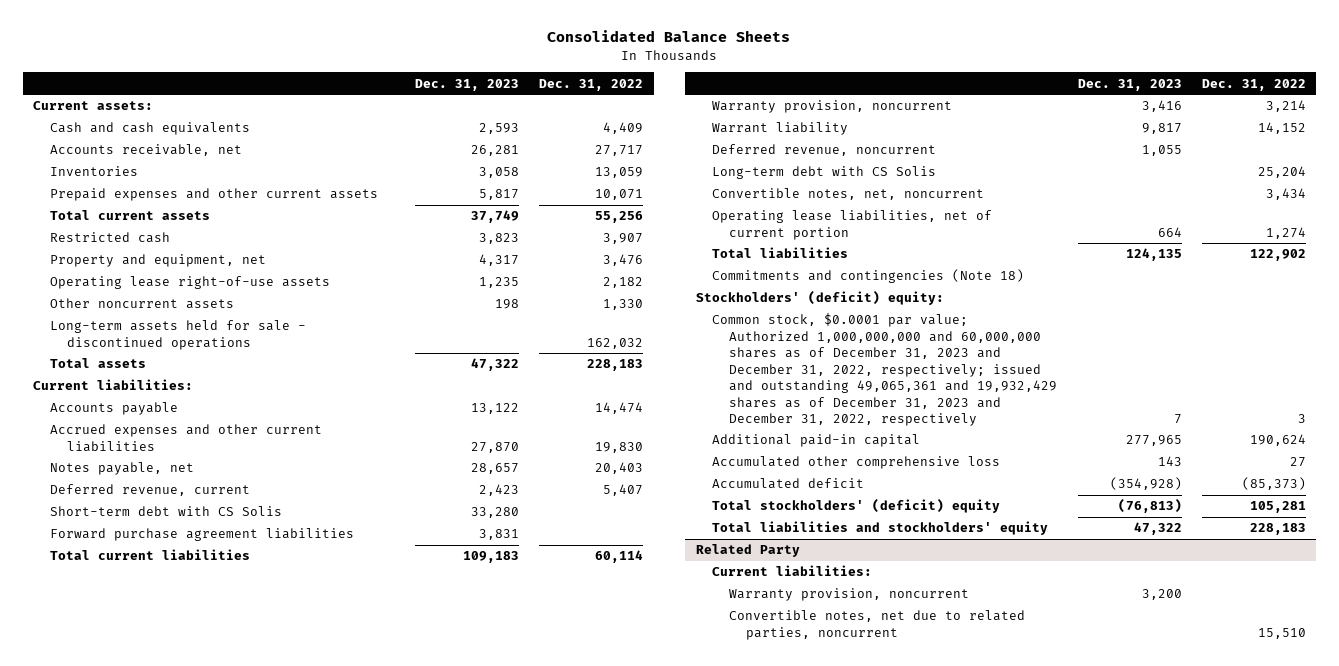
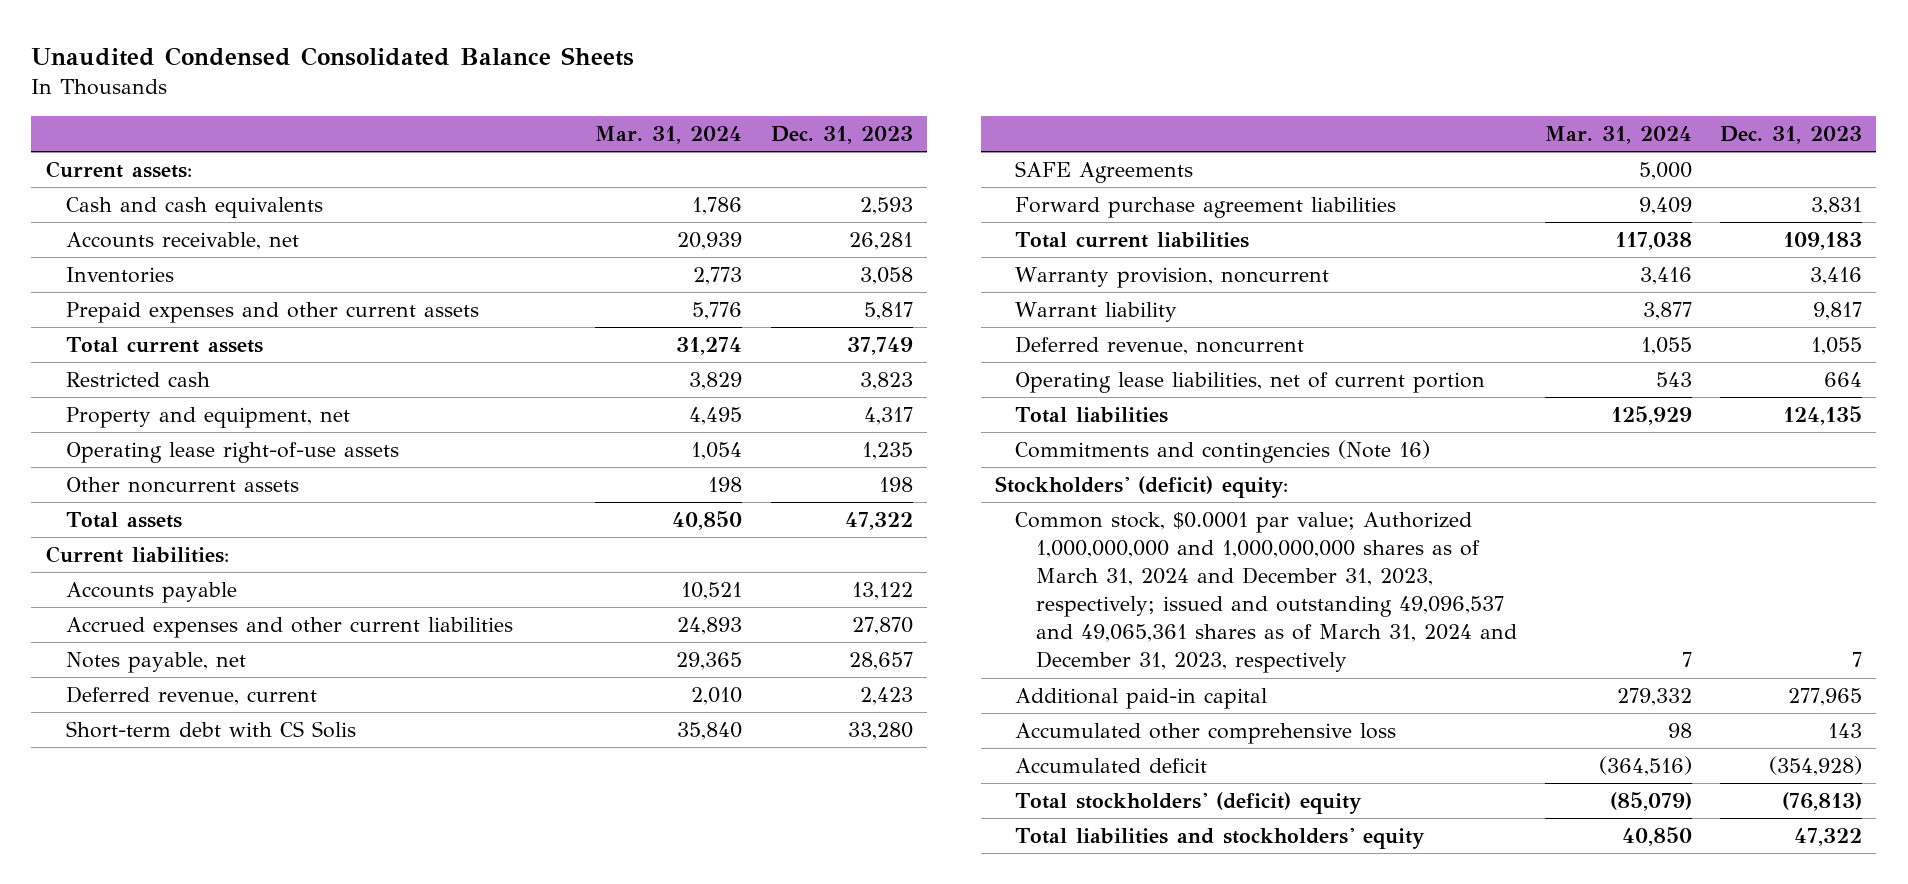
- Consolidated Balance Sheets
+ Unaudited Condensed Consolidated Balance Sheets
- | Dec. 31, 2023 | Dec. 31, 2022
+ | Mar. 31, 2024 | Dec. 31, 2023
- Long-term assets held for sale - discontinued operations | | 162,032
+ SAFE Agreements | 5,000 |
- Long-term debt with CS Solis | | 25,204
- Convertible notes, net, noncurrent | | 3,434
- Commitments and contingencies (Note 18)
+ Commitments and contingencies (Note 16)
- Common stock, $0.0001 par value; Authorized 1,000,000,000 and 60,000,000 shares as of December 31, 2023 and December 31, 2022, respectively; issued and outstanding 49,065,361 and 19,932,429 shares as of December 31, 2023 and December 31, 2022, respectively | 7 | 3
+ Common stock, $0.0001 par value; Authorized 1,000,000,000 and 1,000,000,000 shares as of March 31, 2024 and December 31, 2023, respectively; issued and outstanding 49,096,537 and 49,065,361 shares as of March 31, 2024 and December 31, 2023, respectively | 7 | 7
- Related Party
- Current liabilities:
- Warranty provision, noncurrent | 3,200 |
- Convertible notes, net due to related parties, noncurrent | | 15,510

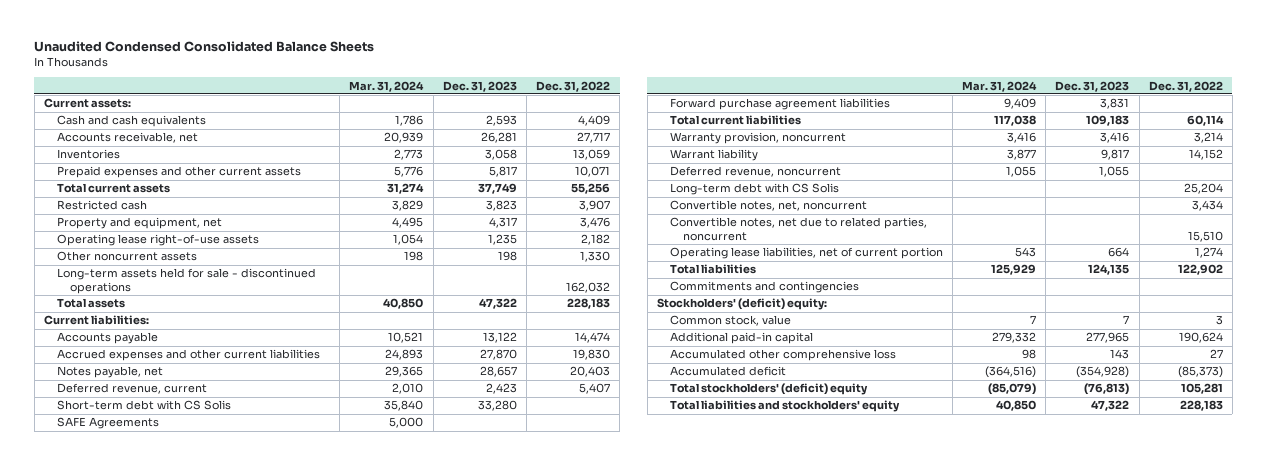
- | Mar. 31, 2024 | Dec. 31, 2023
+ | Mar. 31, 2024 | Dec. 31, 2023 | Dec. 31, 2022
+ Long-term assets held for sale - discontinued operations | | | 162,032
+ Long-term debt with CS Solis | | | 25,204
+ Convertible notes, net, noncurrent | | | 3,434
+ Convertible notes, net due to related parties, noncurrent | | | 15,510
- Commitments and contingencies (Note 16)
+ Commitments and contingencies
- Common stock, $0.0001 par value; Authorized 1,000,000,000 and 1,000,000,000 shares as of March 31, 2024 and December 31, 2023, respectively; issued and outstanding 49,096,537 and 49,065,361 shares as of March 31, 2024 and December 31, 2023, respectively | 7 | 7
+ Common stock, value | 7 | 7 | 3

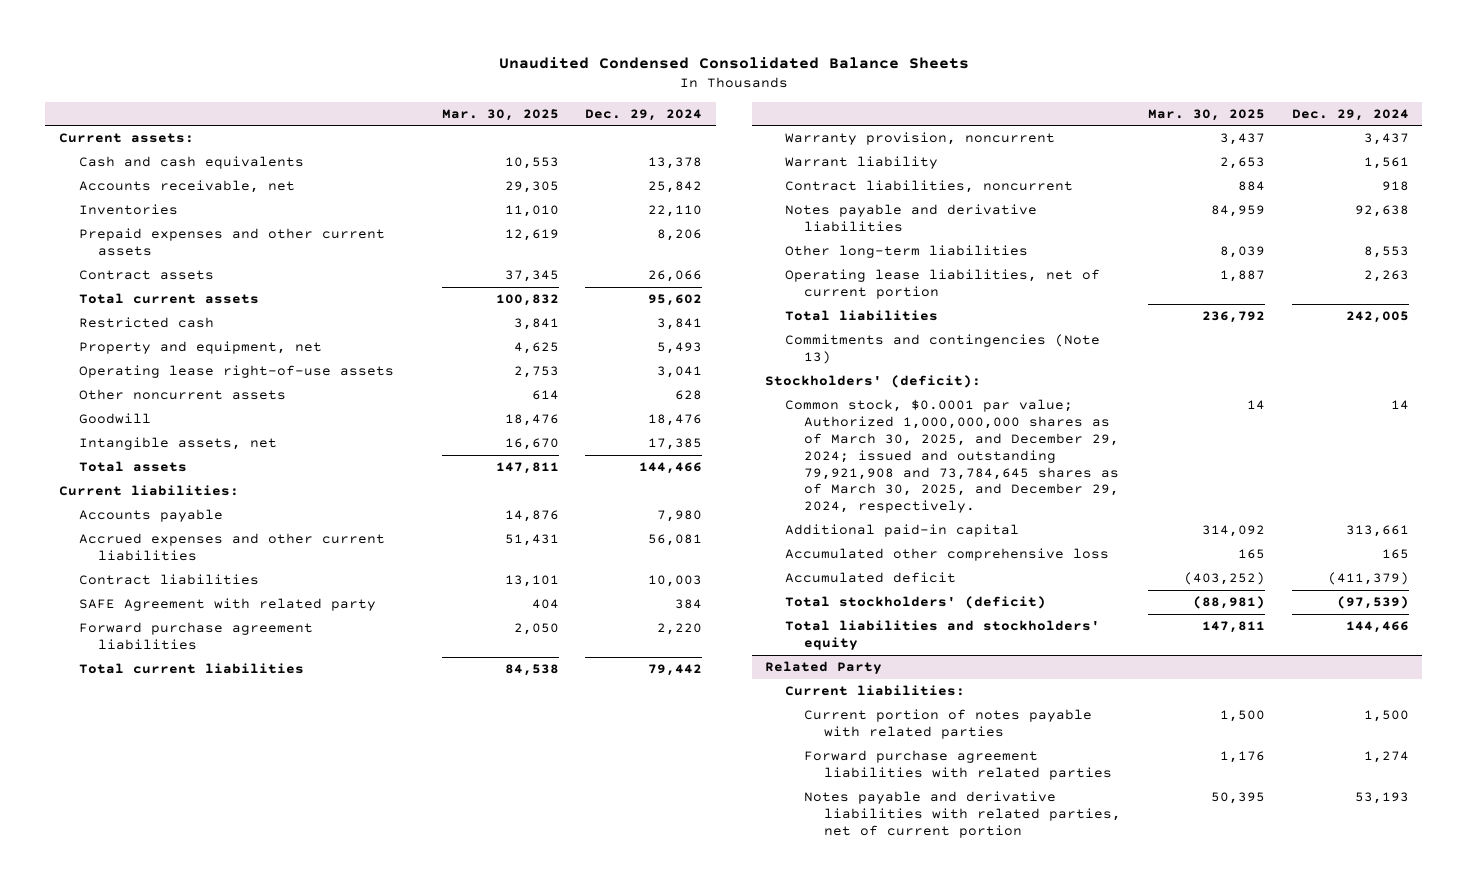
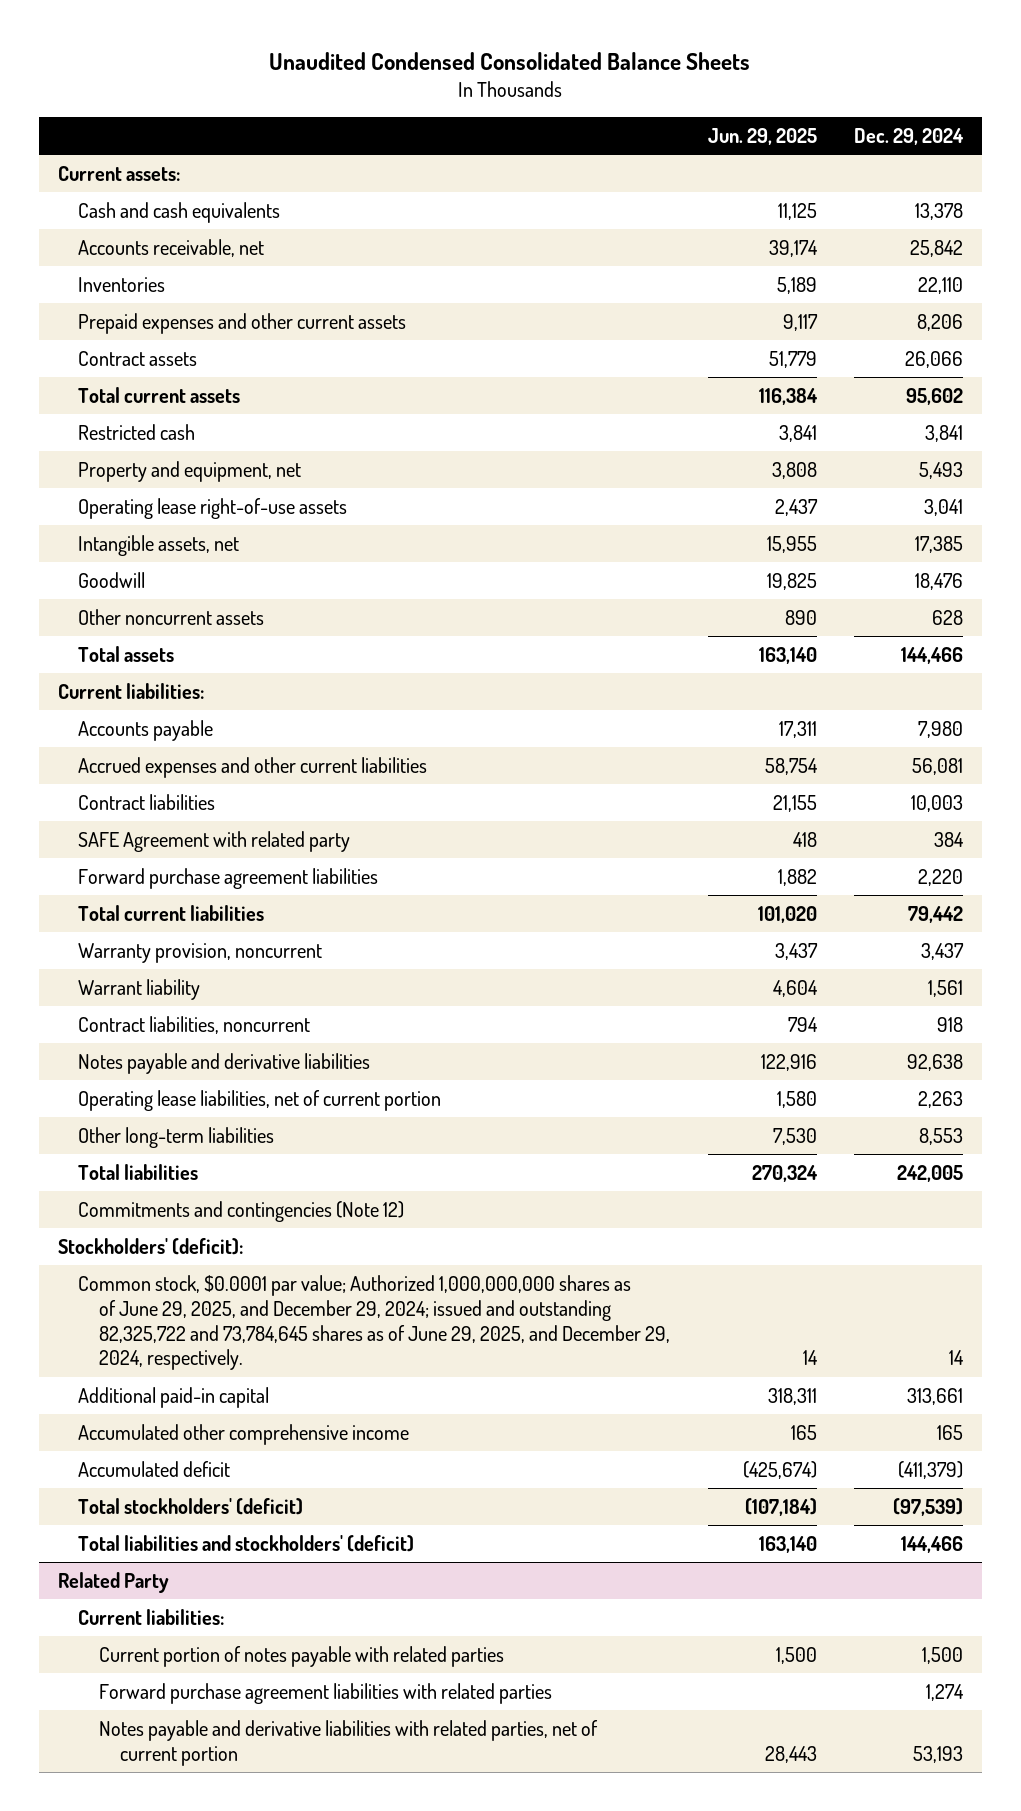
- | Mar. 30, 2025 | Dec. 29, 2024
+ | Jun. 29, 2025 | Dec. 29, 2024
moved down: Goodwill | 19,825 | 18,476
moved down: Other noncurrent assets | 890 | 628
moved down: Other long-term liabilities | 7,530 | 8,553
- Commitments and contingencies (Note 13)
+ Commitments and contingencies (Note 12)
- Common stock, $0.0001 par value; Authorized 1,000,000,000 shares as of March 30, 2025, and December 29, 2024; issued and outstanding 79,921,908 and 73,784,645 shares as of March 30, 2025, and December 29, 2024, respectively. | 14 | 14
+ Common stock, $0.0001 par value; Authorized 1,000,000,000 shares as of June 29, 2025, and December 29, 2024; issued and outstanding 82,325,722 and 73,784,645 shares as of June 29, 2025, and December 29, 2024, respectively. | 14 | 14
- Accumulated other comprehensive loss | 165 | 165
+ Accumulated other comprehensive income | 165 | 165
- Total liabilities and stockholders' equity | 147,811 | 144,466
+ Total liabilities and stockholders' (deficit) | 163,140 | 144,466

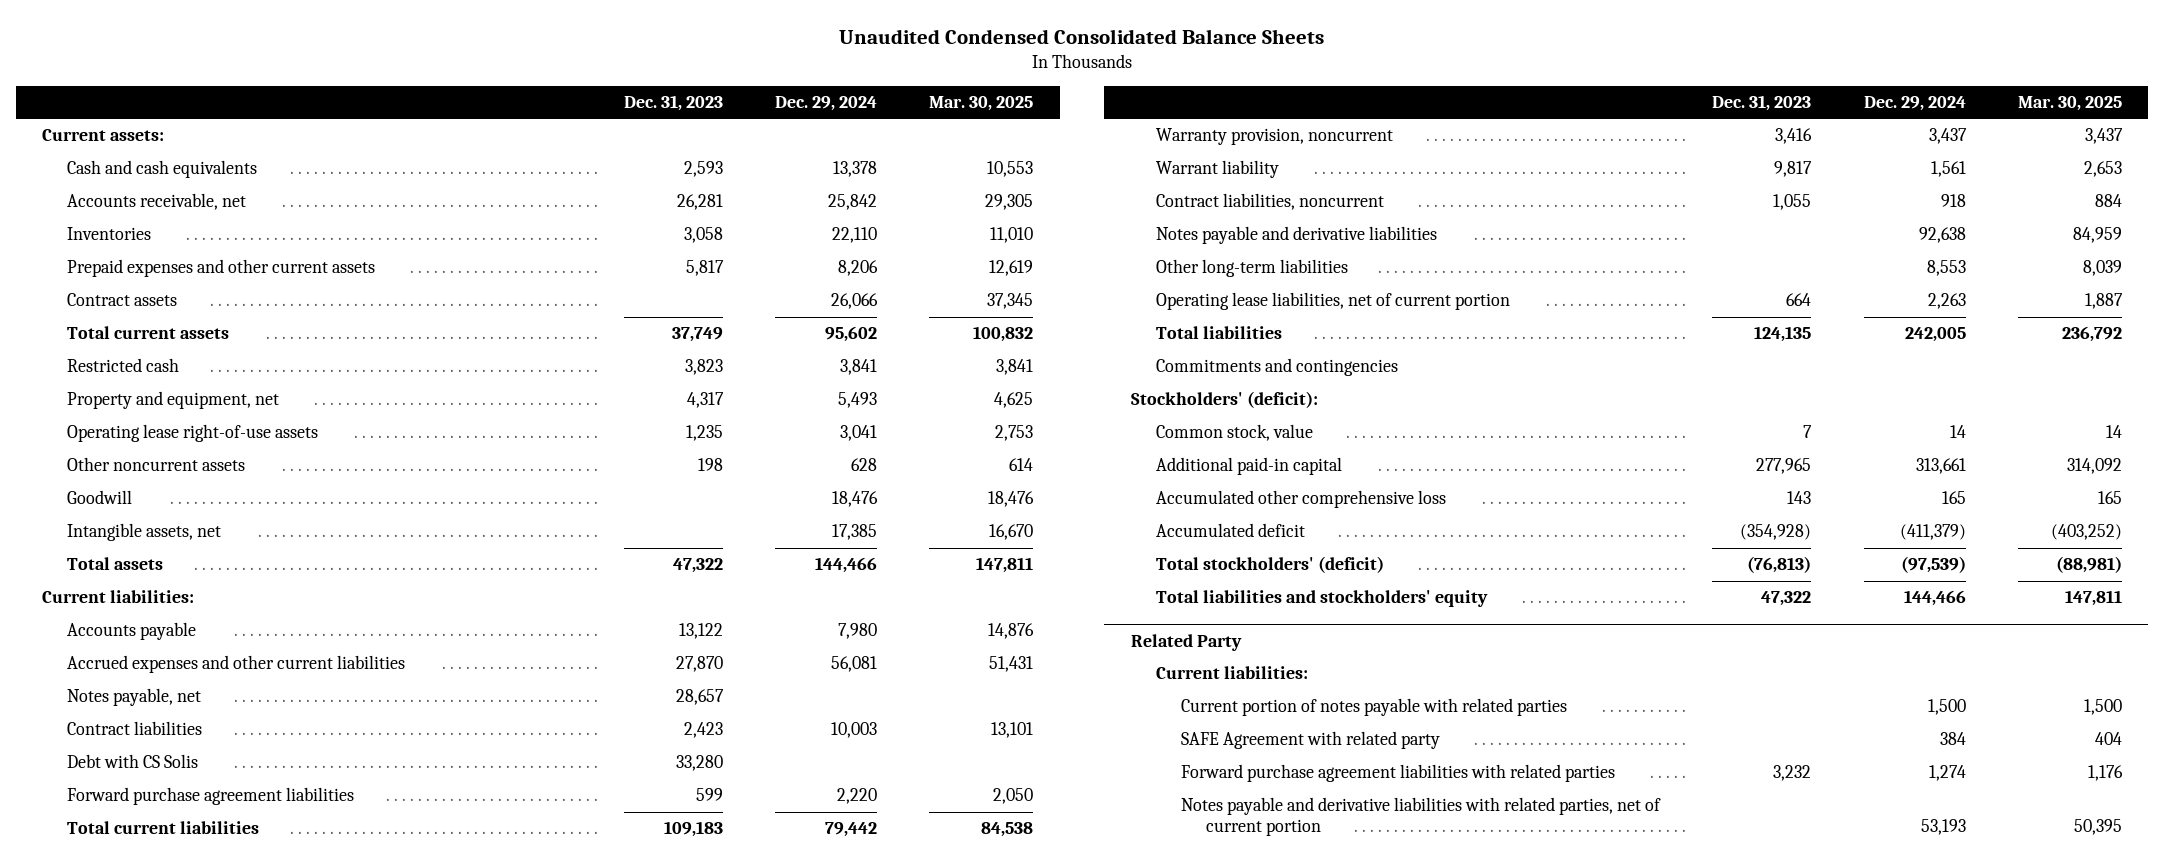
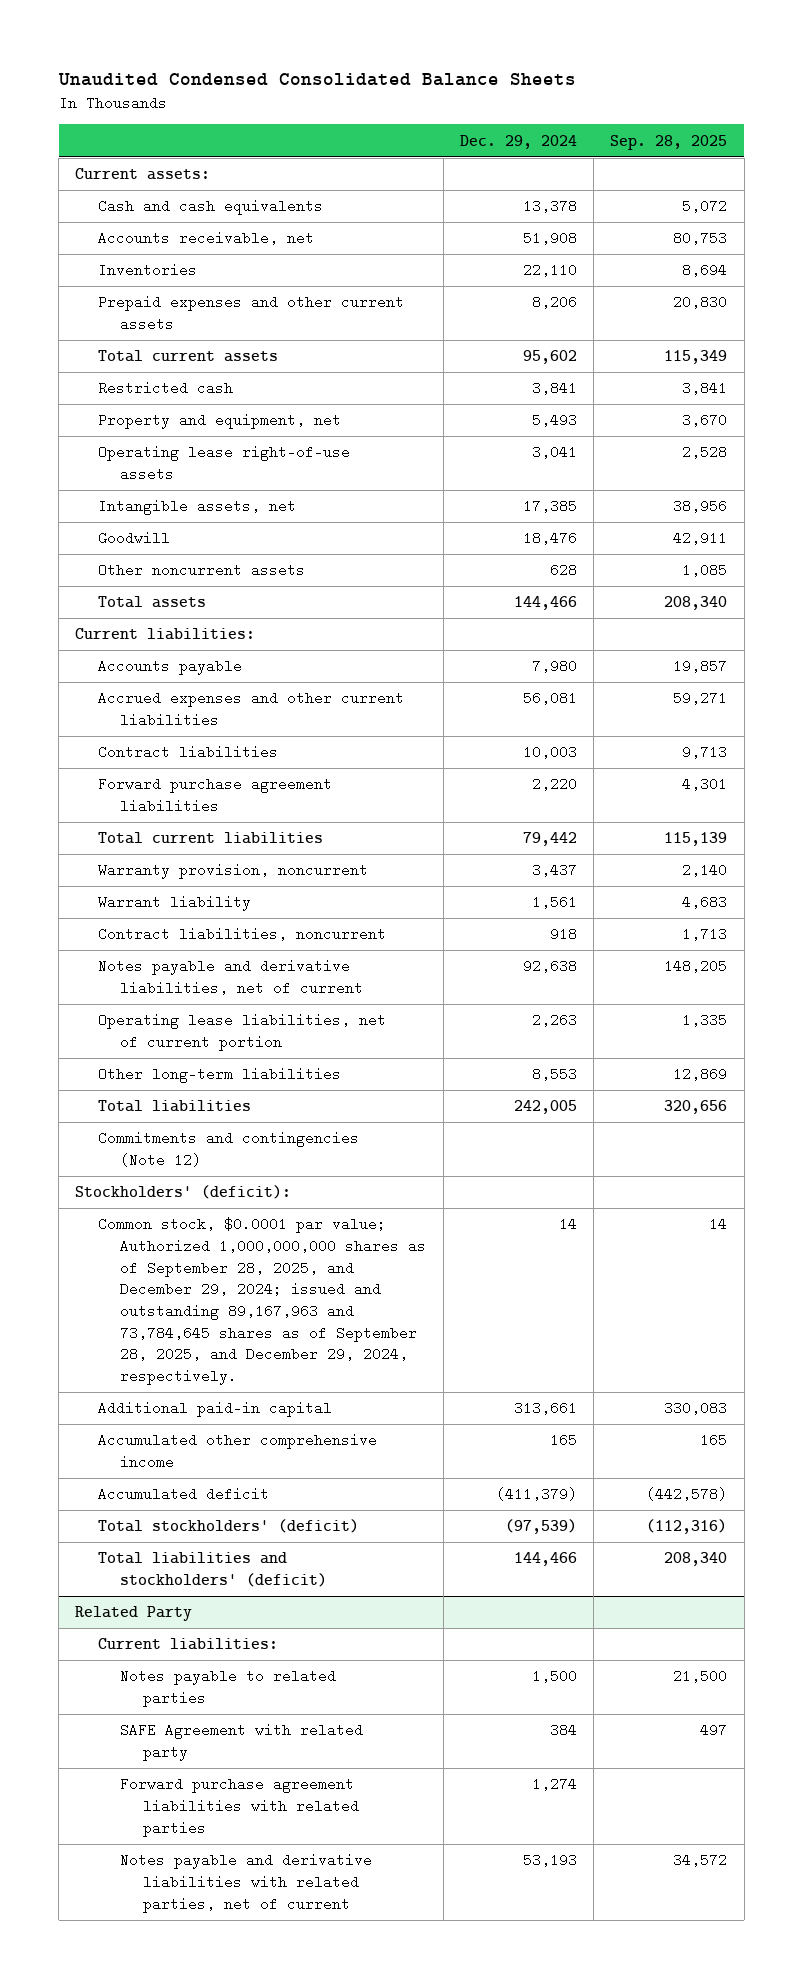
- | Dec. 31, 2023 | Dec. 29, 2024 | Mar. 30, 2025
+ | Dec. 29, 2024 | Sep. 28, 2025
- Accounts receivable, net | 26,281 | 25,842 | 29,305
+ Accounts receivable, net | 51,908 | 80,753
- Contract assets | | 26,066 | 37,345
moved down: Goodwill | 18,476 | 42,911
moved down: Other noncurrent assets | 628 | 1,085
- Notes payable, net | 28,657 | |
- Debt with CS Solis | 33,280 | |
- Notes payable and derivative liabilities | | 92,638 | 84,959
+ Notes payable and derivative liabilities, net of current | 92,638 | 148,205
moved down: Other long-term liabilities | 8,553 | 12,869
- Commitments and contingencies
+ Commitments and contingencies (Note 12)
- Common stock, value | 7 | 14 | 14
+ Common stock, $0.0001 par value; Authorized 1,000,000,000 shares as of September 28, 2025, and December 29, 2024; issued and outstanding 89,167,963 and 73,784,645 shares as of September 28, 2025, and December 29, 2024, respectively. | 14 | 14
- Accumulated other comprehensive loss | 143 | 165 | 165
+ Accumulated other comprehensive income | 165 | 165
- Total liabilities and stockholders' equity | 47,322 | 144,466 | 147,811
+ Total liabilities and stockholders' (deficit) | 144,466 | 208,340
@ Related Party
- Current portion of notes payable with related parties | | 1,500 | 1,500
+ Notes payable to related parties | 1,500 | 21,500
- Notes payable and derivative liabilities with related parties, net of current portion | | 53,193 | 50,395
+ Notes payable and derivative liabilities with related parties, net of current | 53,193 | 34,572

